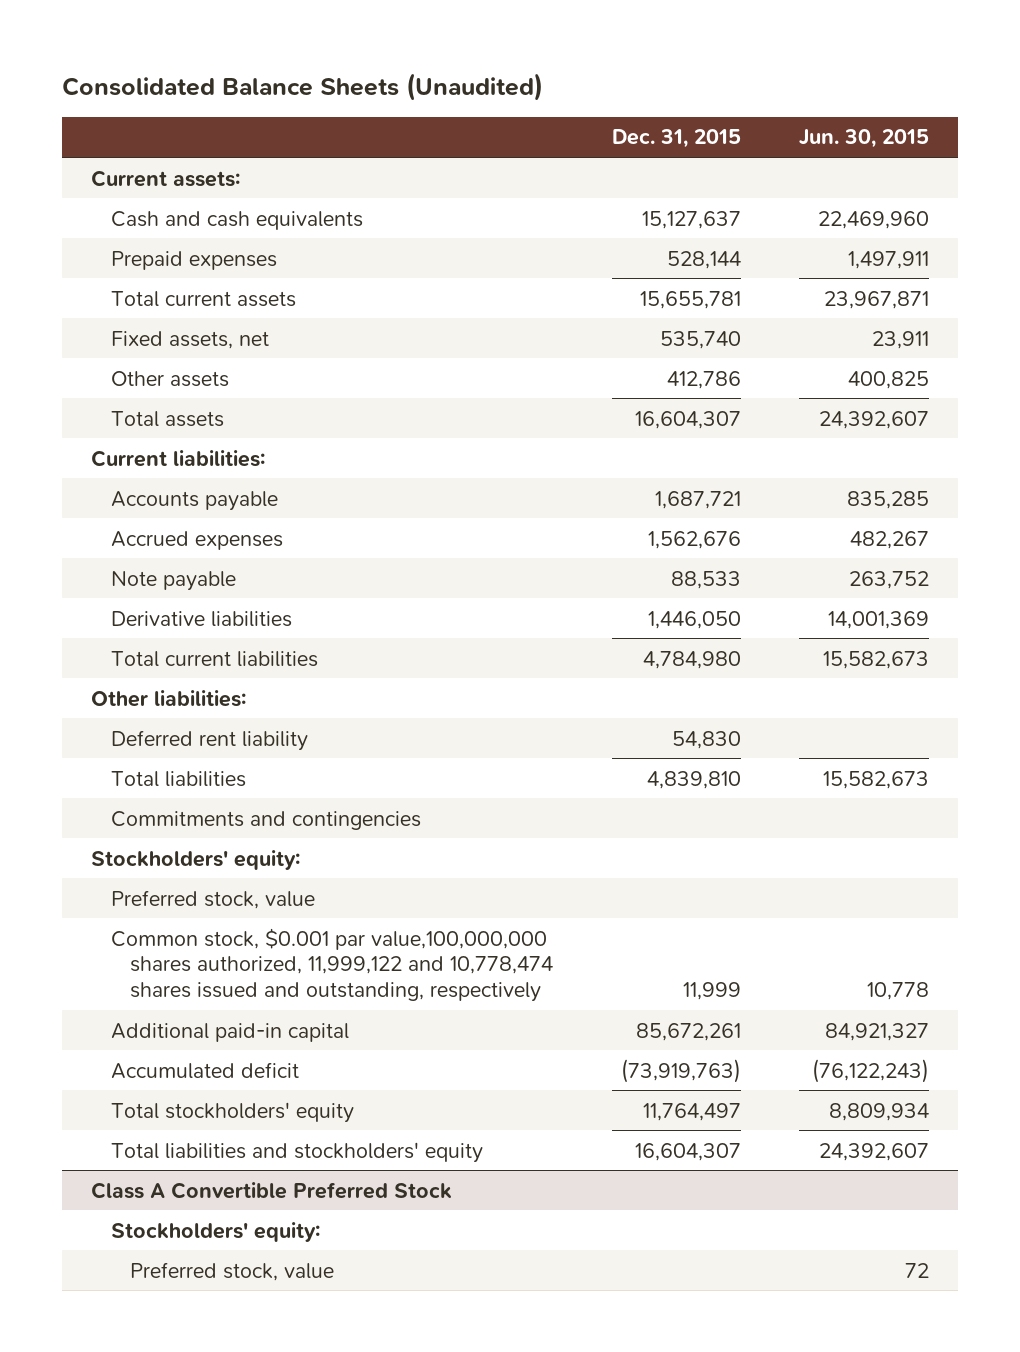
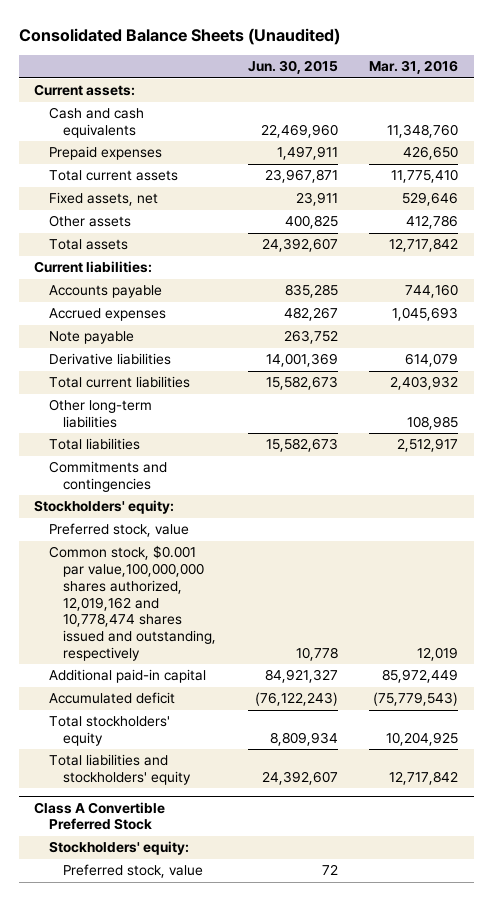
- | Dec. 31, 2015 | Jun. 30, 2015
+ | Jun. 30, 2015 | Mar. 31, 2016
- Other liabilities:
- Deferred rent liability | 54,830 |
+ Other long-term liabilities | | 108,985
- Common stock, $0.001 par value,100,000,000 shares authorized, 11,999,122 and 10,778,474 shares issued and outstanding, respectively | 11,999 | 10,778
+ Common stock, $0.001 par value,100,000,000 shares authorized, 12,019,162 and 10,778,474 shares issued and outstanding, respectively | 10,778 | 12,019

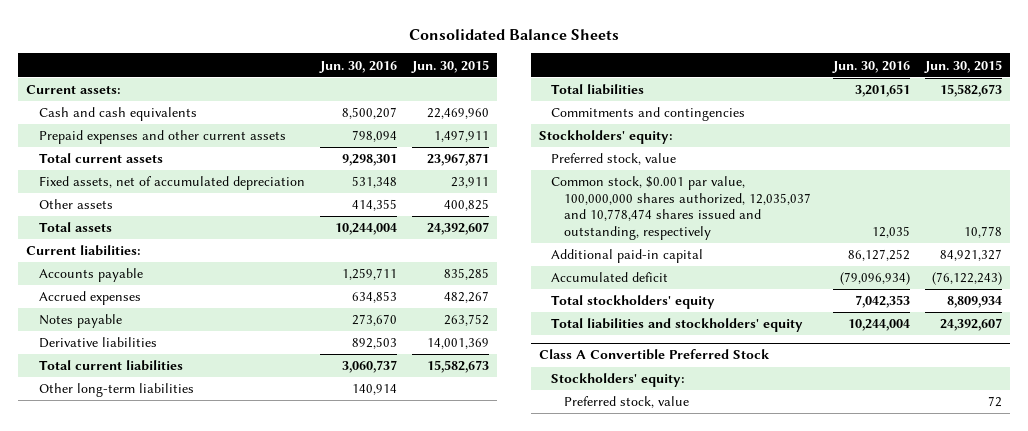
- Consolidated Balance Sheets (Unaudited)
+ Consolidated Balance Sheets
- | Jun. 30, 2015 | Mar. 31, 2016
+ | Jun. 30, 2016 | Jun. 30, 2015
- Prepaid expenses | 1,497,911 | 426,650
+ Prepaid expenses and other current assets | 798,094 | 1,497,911
- Fixed assets, net | 23,911 | 529,646
+ Fixed assets, net of accumulated depreciation | 531,348 | 23,911
- Note payable | 263,752 |
+ Notes payable | 273,670 | 263,752
- Common stock, $0.001 par value,100,000,000 shares authorized, 12,019,162 and 10,778,474 shares issued and outstanding, respectively | 10,778 | 12,019
+ Common stock, $0.001 par value, 100,000,000 shares authorized, 12,035,037 and 10,778,474 shares issued and outstanding, respectively | 12,035 | 10,778

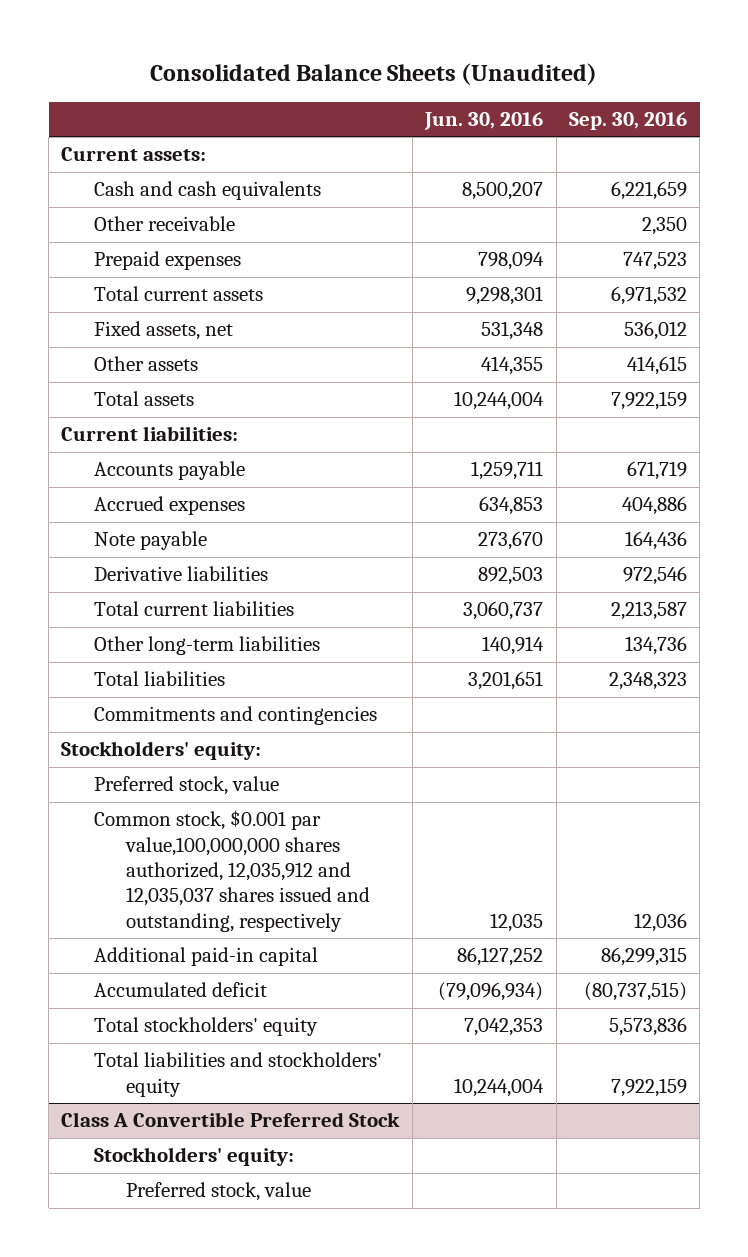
- Consolidated Balance Sheets
+ Consolidated Balance Sheets (Unaudited)
- | Jun. 30, 2016 | Jun. 30, 2015
+ | Jun. 30, 2016 | Sep. 30, 2016
- Prepaid expenses and other current assets | 798,094 | 1,497,911
+ Other receivable | | 2,350
+ Prepaid expenses | 798,094 | 747,523
- Fixed assets, net of accumulated depreciation | 531,348 | 23,911
+ Fixed assets, net | 531,348 | 536,012
- Notes payable | 273,670 | 263,752
+ Note payable | 273,670 | 164,436
- Common stock, $0.001 par value, 100,000,000 shares authorized, 12,035,037 and 10,778,474 shares issued and outstanding, respectively | 12,035 | 10,778
+ Common stock, $0.001 par value,100,000,000 shares authorized, 12,035,912 and 12,035,037 shares issued and outstanding, respectively | 12,035 | 12,036

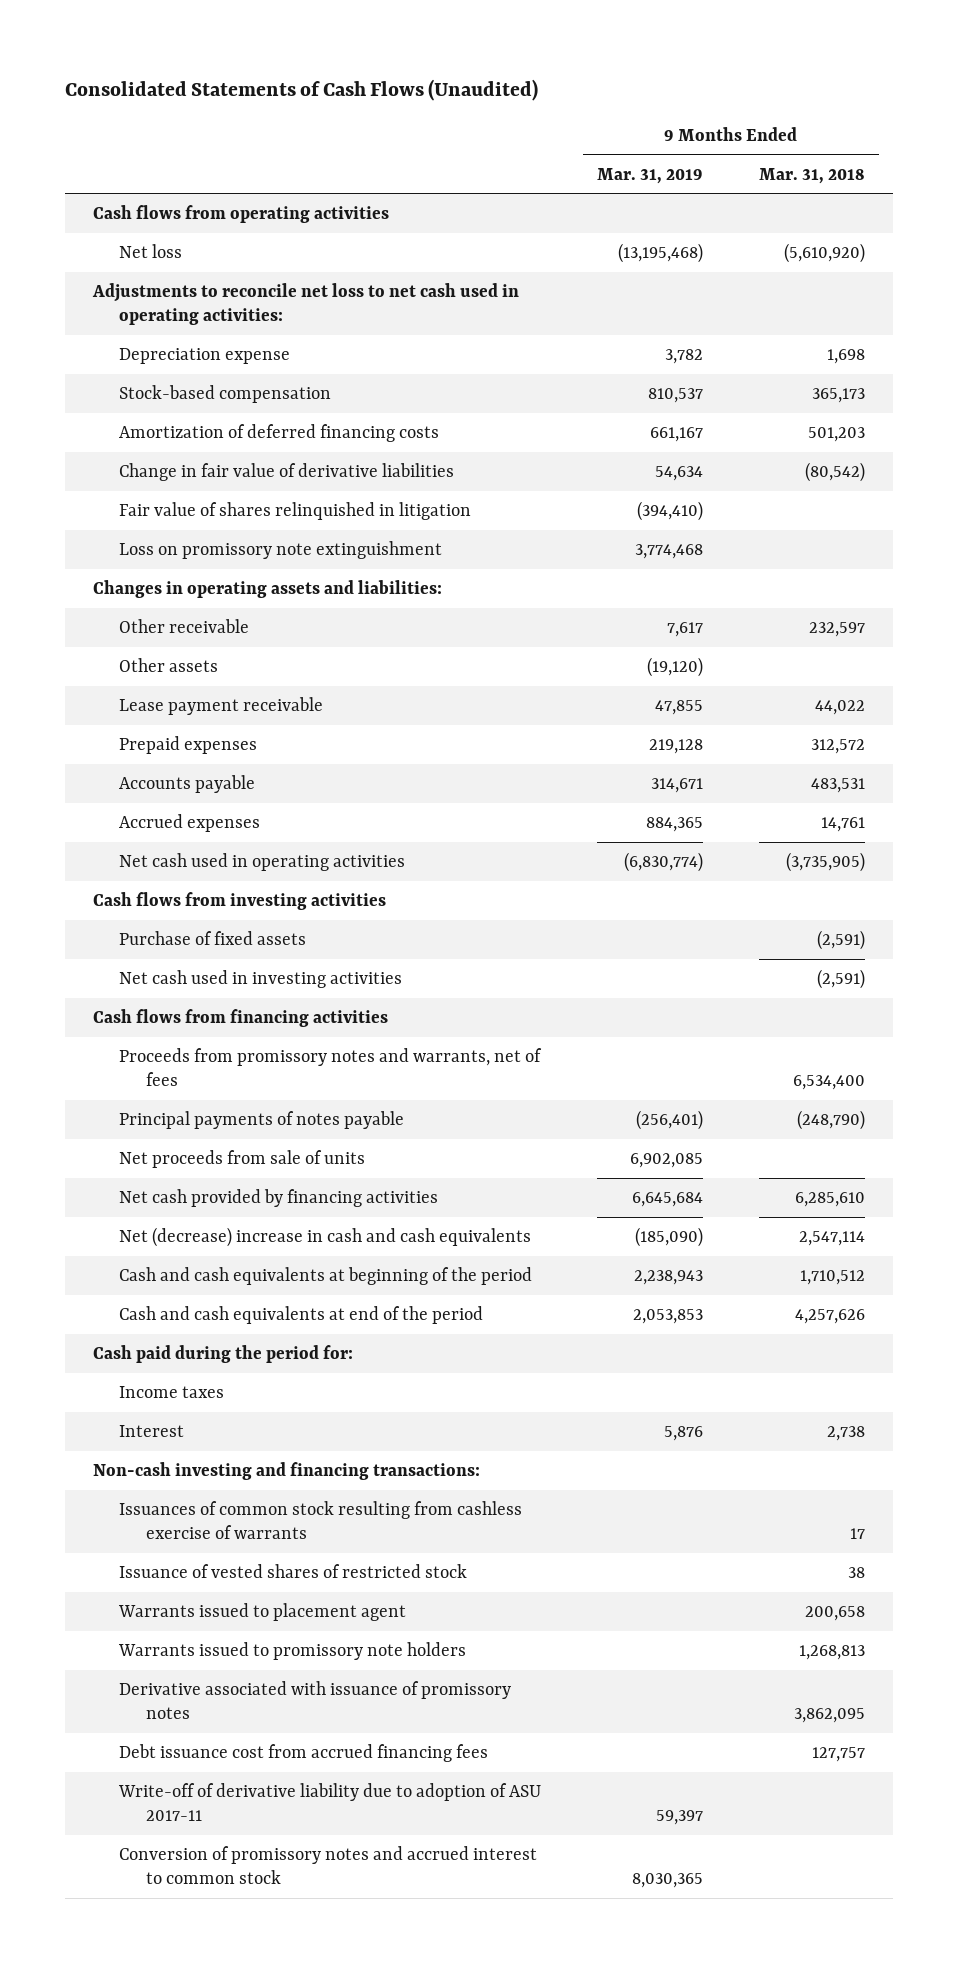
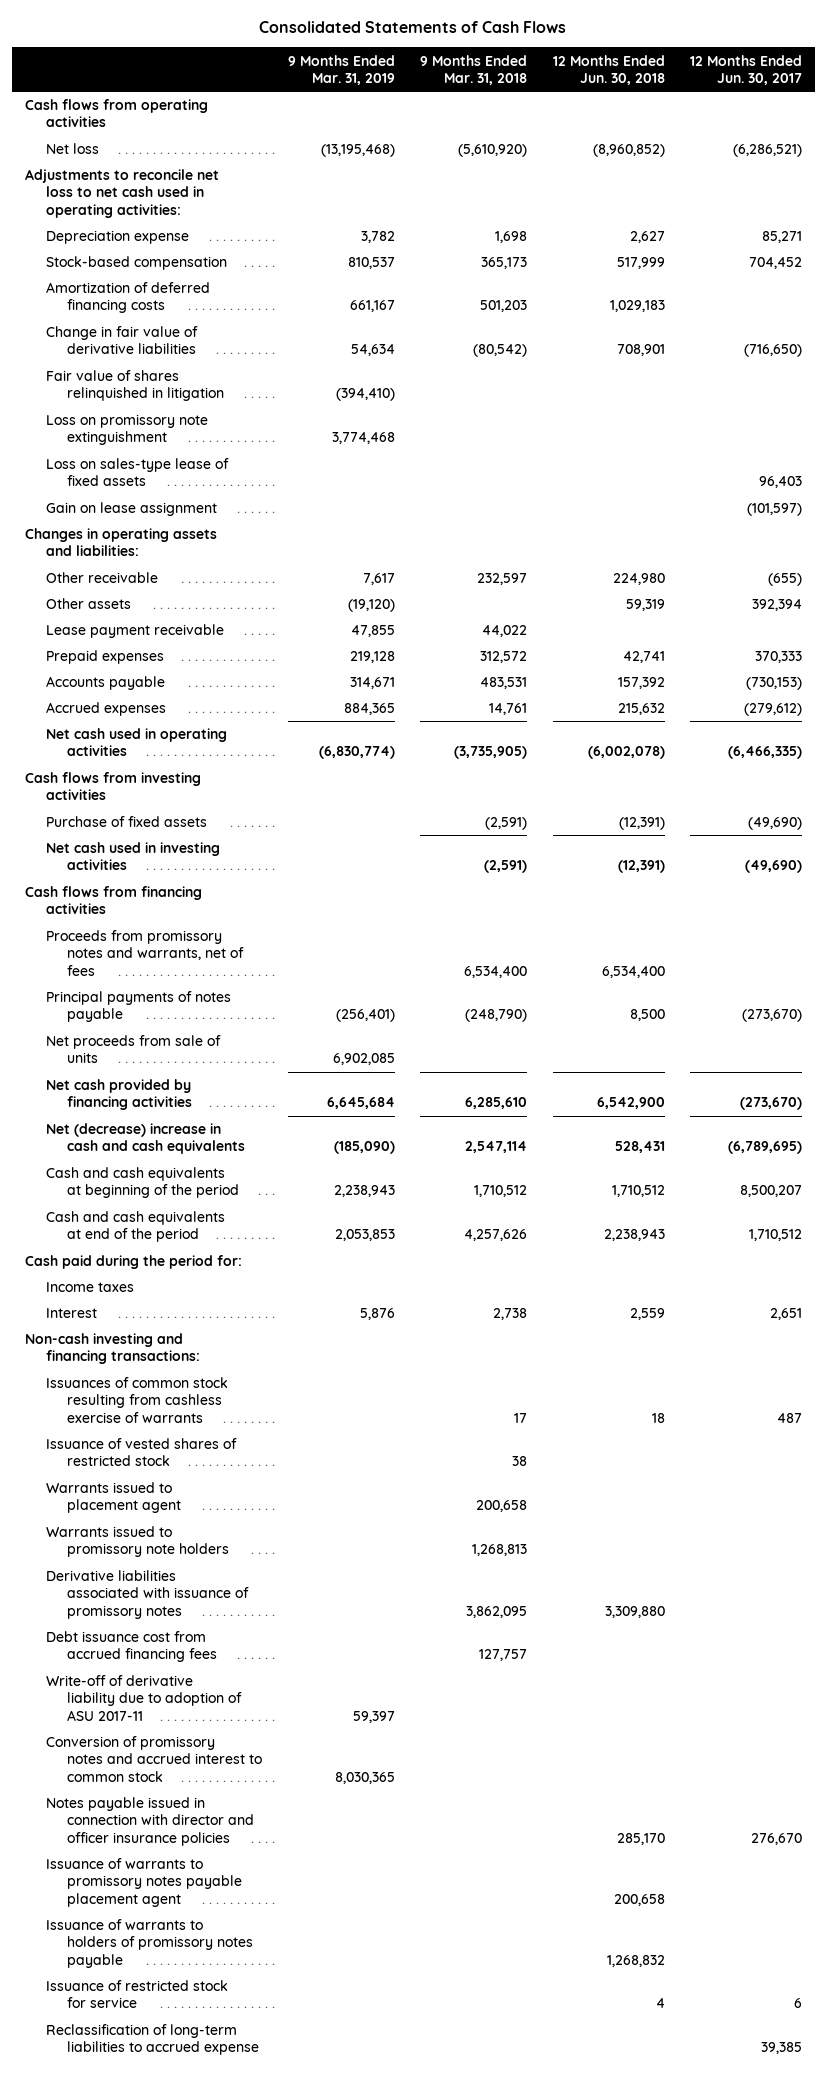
- Consolidated Statements of Cash Flows (Unaudited)
+ Consolidated Statements of Cash Flows
- | 9 Months Ended Mar. 31, 2019 | 9 Months Ended Mar. 31, 2018
+ | 9 Months Ended Mar. 31, 2019 | 9 Months Ended Mar. 31, 2018 | 12 Months Ended Jun. 30, 2018 | 12 Months Ended Jun. 30, 2017
+ Loss on sales-type lease of fixed assets | | | | 96,403
+ Gain on lease assignment | | | | (101,597)
- Derivative associated with issuance of promissory notes | | 3,862,095
+ Derivative liabilities associated with issuance of promissory notes | | 3,862,095 | 3,309,880 |
+ Notes payable issued in connection with director and officer insurance policies | | | 285,170 | 276,670
+ Issuance of warrants to promissory notes payable placement agent | | | 200,658 |
+ Issuance of warrants to holders of promissory notes payable | | | 1,268,832 |
+ Issuance of restricted stock for service | | | 4 | 6
+ Reclassification of long-term liabilities to accrued expense | | | | 39,385

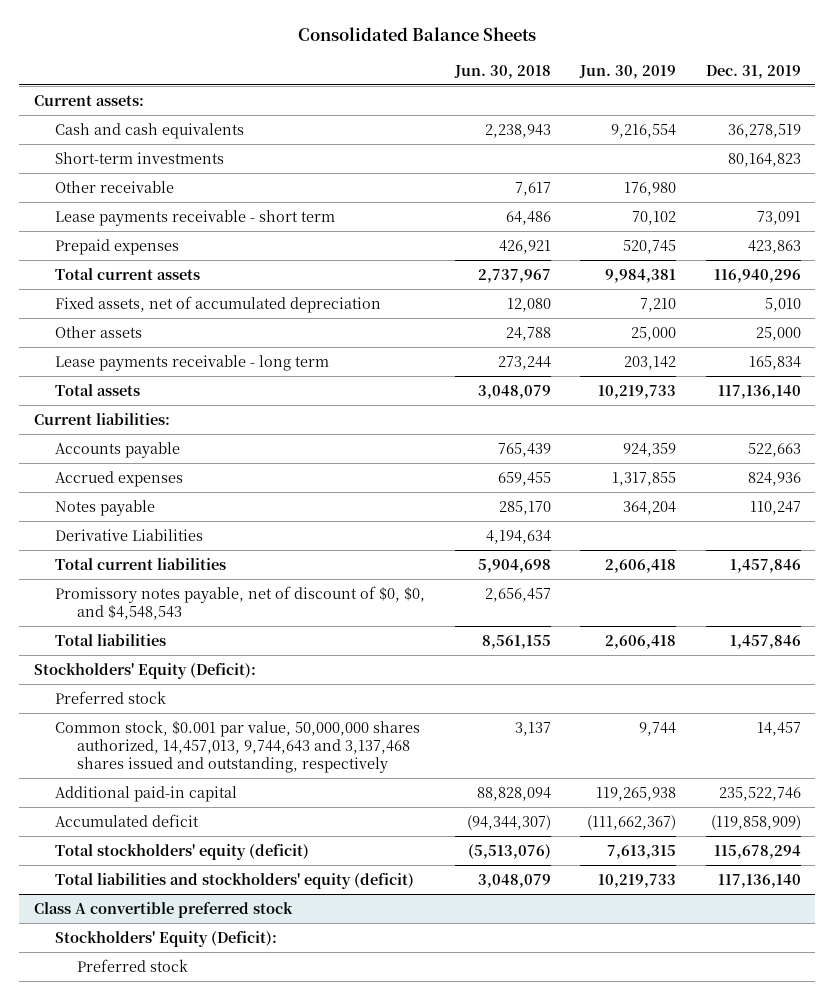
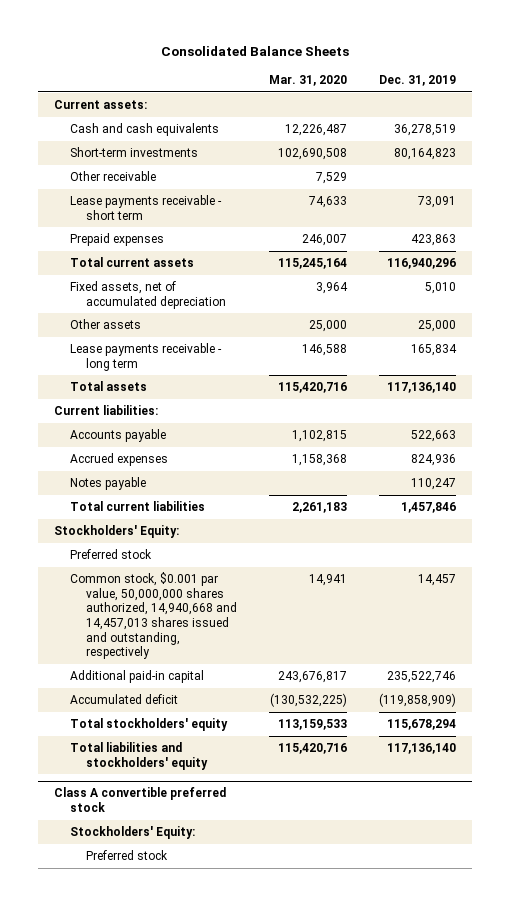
- | Jun. 30, 2018 | Jun. 30, 2019 | Dec. 31, 2019
+ | Mar. 31, 2020 | Dec. 31, 2019
- Derivative Liabilities | 4,194,634 | |
- Promissory notes payable, net of discount of $0, $0, and $4,548,543 | 2,656,457 | |
- Total liabilities | 8,561,155 | 2,606,418 | 1,457,846
- Stockholders' Equity (Deficit):
+ Stockholders' Equity:
- Common stock, $0.001 par value, 50,000,000 shares authorized, 14,457,013, 9,744,643 and 3,137,468 shares issued and outstanding, respectively | 3,137 | 9,744 | 14,457
+ Common stock, $0.001 par value, 50,000,000 shares authorized, 14,940,668 and 14,457,013 shares issued and outstanding, respectively | 14,941 | 14,457
- Total stockholders' equity (deficit) | (5,513,076) | 7,613,315 | 115,678,294
- Total liabilities and stockholders' equity (deficit) | 3,048,079 | 10,219,733 | 117,136,140
+ Total stockholders' equity | 113,159,533 | 115,678,294
+ Total liabilities and stockholders' equity | 115,420,716 | 117,136,140
@ Class A convertible preferred stock
- Stockholders' Equity (Deficit):
+ Stockholders' Equity:

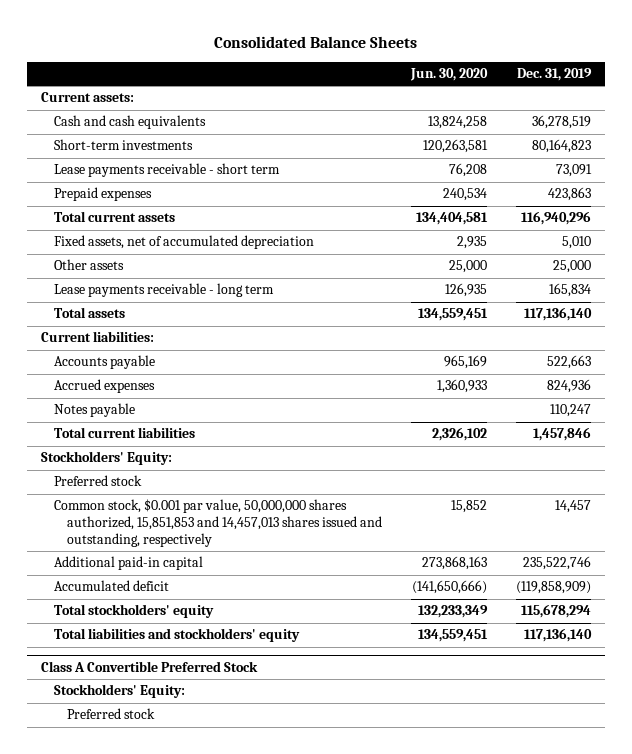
- | Mar. 31, 2020 | Dec. 31, 2019
+ | Jun. 30, 2020 | Dec. 31, 2019
- Other receivable | 7,529 |
- Common stock, $0.001 par value, 50,000,000 shares authorized, 14,940,668 and 14,457,013 shares issued and outstanding, respectively | 14,941 | 14,457
+ Common stock, $0.001 par value, 50,000,000 shares authorized, 15,851,853 and 14,457,013 shares issued and outstanding, respectively | 15,852 | 14,457
- Class A convertible preferred stock
+ Class A Convertible Preferred Stock

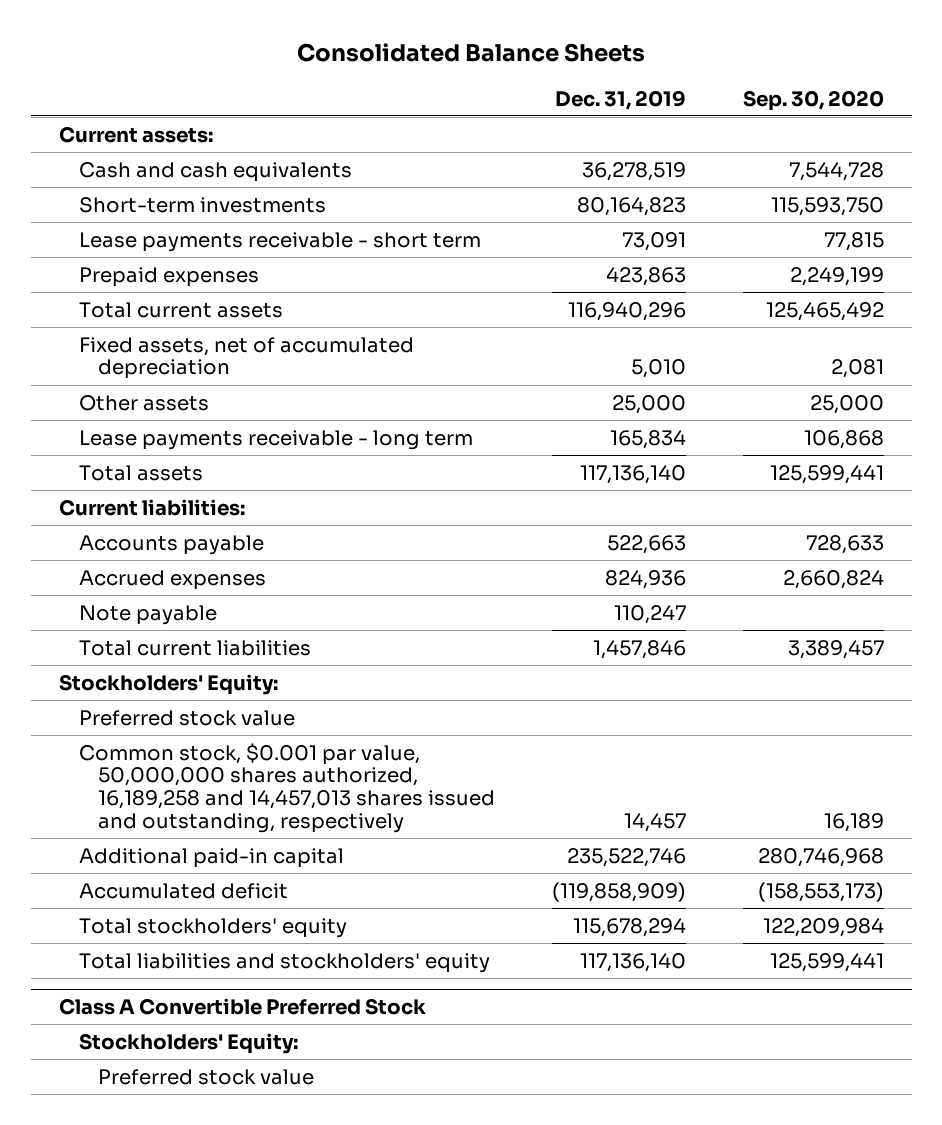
- | Jun. 30, 2020 | Dec. 31, 2019
+ | Dec. 31, 2019 | Sep. 30, 2020
- Notes payable | | 110,247
+ Note payable | 110,247 |
- Preferred stock
- Common stock, $0.001 par value, 50,000,000 shares authorized, 15,851,853 and 14,457,013 shares issued and outstanding, respectively | 15,852 | 14,457
+ Preferred stock value
+ Common stock, $0.001 par value, 50,000,000 shares authorized, 16,189,258 and 14,457,013 shares issued and outstanding, respectively | 14,457 | 16,189
@ Class A Convertible Preferred Stock
- Preferred stock
+ Preferred stock value

